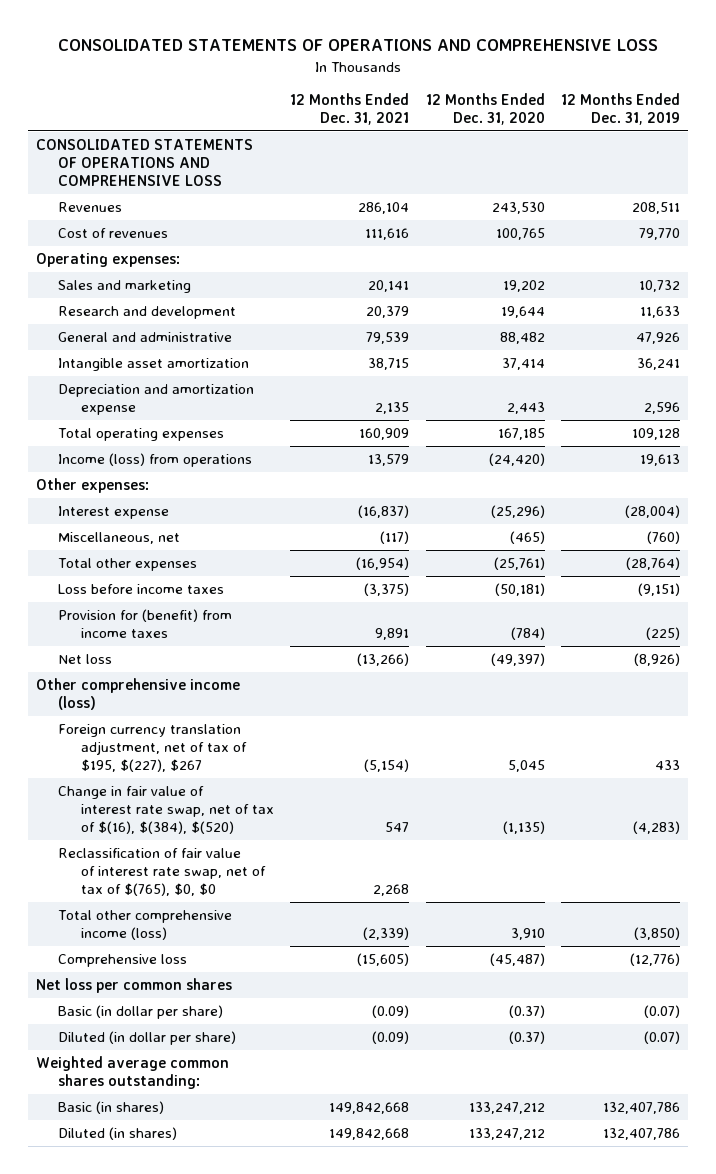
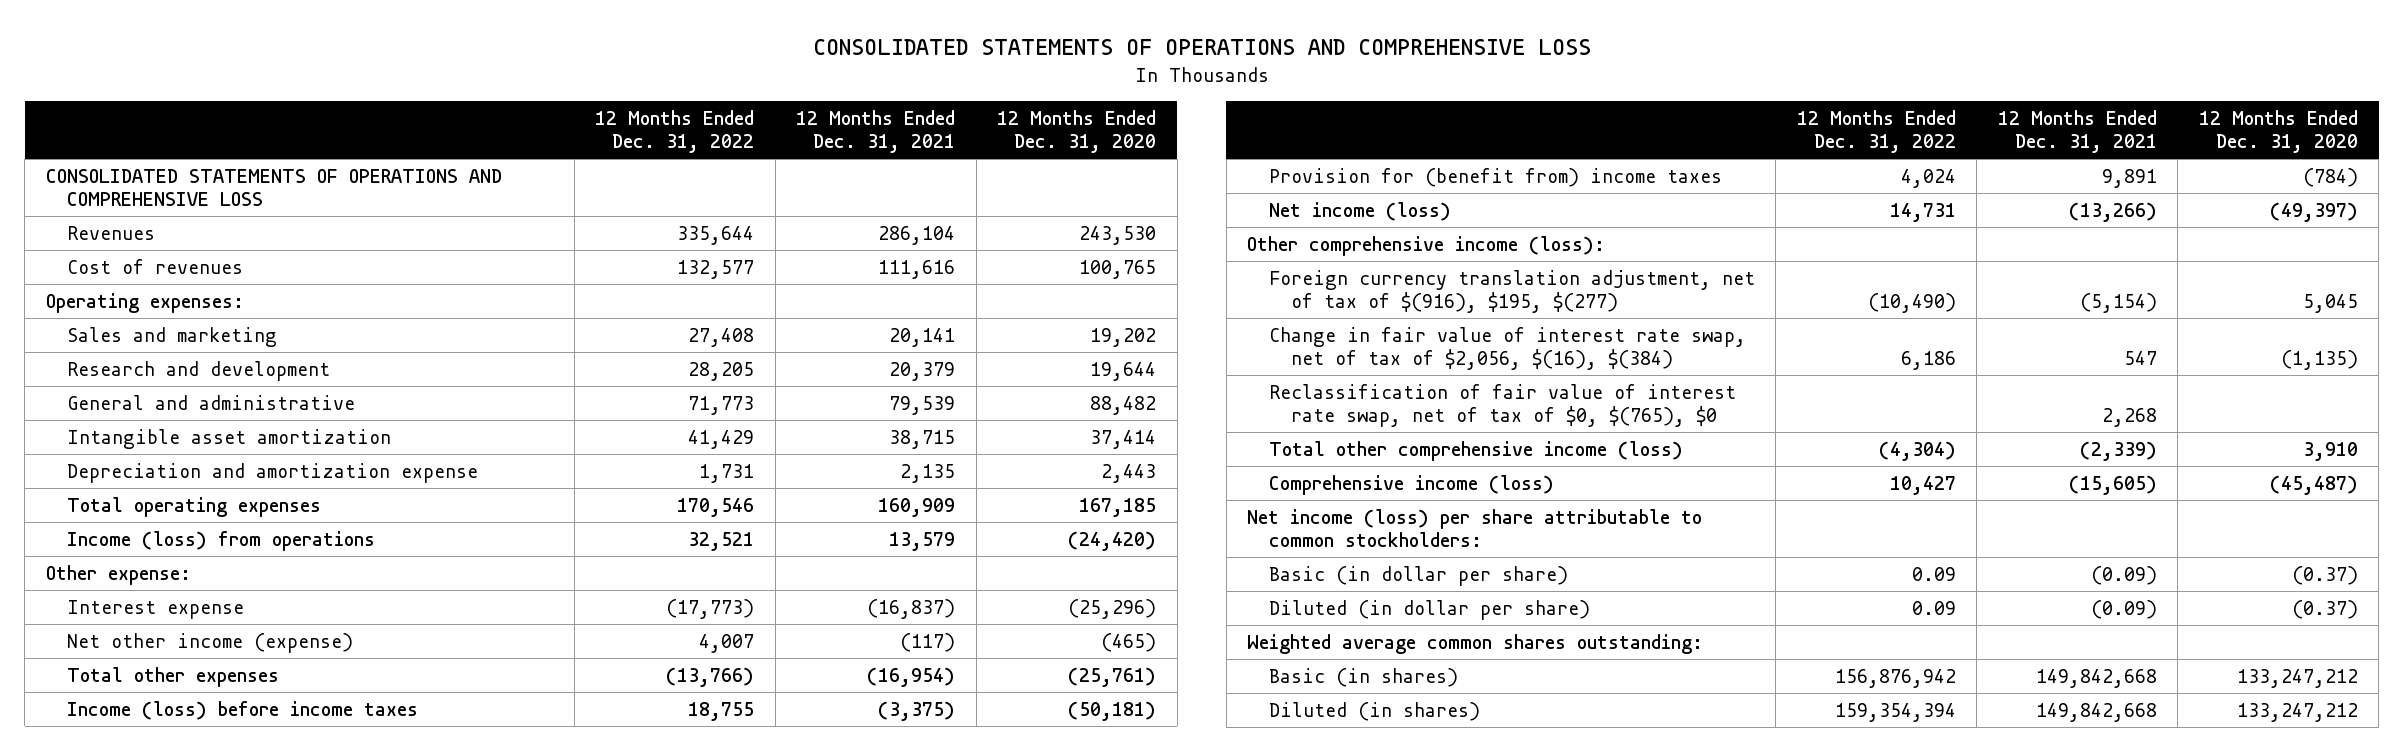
- | 12 Months Ended Dec. 31, 2021 | 12 Months Ended Dec. 31, 2020 | 12 Months Ended Dec. 31, 2019
+ | 12 Months Ended Dec. 31, 2022 | 12 Months Ended Dec. 31, 2021 | 12 Months Ended Dec. 31, 2020
- Other expenses:
+ Other expense:
- Miscellaneous, net | (117) | (465) | (760)
+ Net other income (expense) | 4,007 | (117) | (465)
- Loss before income taxes | (3,375) | (50,181) | (9,151)
- Provision for (benefit) from income taxes | 9,891 | (784) | (225)
- Net loss | (13,266) | (49,397) | (8,926)
- Other comprehensive income (loss)
- Foreign currency translation adjustment, net of tax of $195, $(227), $267 | (5,154) | 5,045 | 433
- Change in fair value of interest rate swap, net of tax of $(16), $(384), $(520) | 547 | (1,135) | (4,283)
- Reclassification of fair value of interest rate swap, net of tax of $(765), $0, $0 | 2,268 | |
+ Income (loss) before income taxes | 18,755 | (3,375) | (50,181)
+ Provision for (benefit from) income taxes | 4,024 | 9,891 | (784)
+ Net income (loss) | 14,731 | (13,266) | (49,397)
+ Other comprehensive income (loss):
+ Foreign currency translation adjustment, net of tax of $(916), $195, $(277) | (10,490) | (5,154) | 5,045
+ Change in fair value of interest rate swap, net of tax of $2,056, $(16), $(384) | 6,186 | 547 | (1,135)
+ Reclassification of fair value of interest rate swap, net of tax of $0, $(765), $0 | | 2,268 |
- Comprehensive loss | (15,605) | (45,487) | (12,776)
- Net loss per common shares
+ Comprehensive income (loss) | 10,427 | (15,605) | (45,487)
+ Net income (loss) per share attributable to common stockholders:

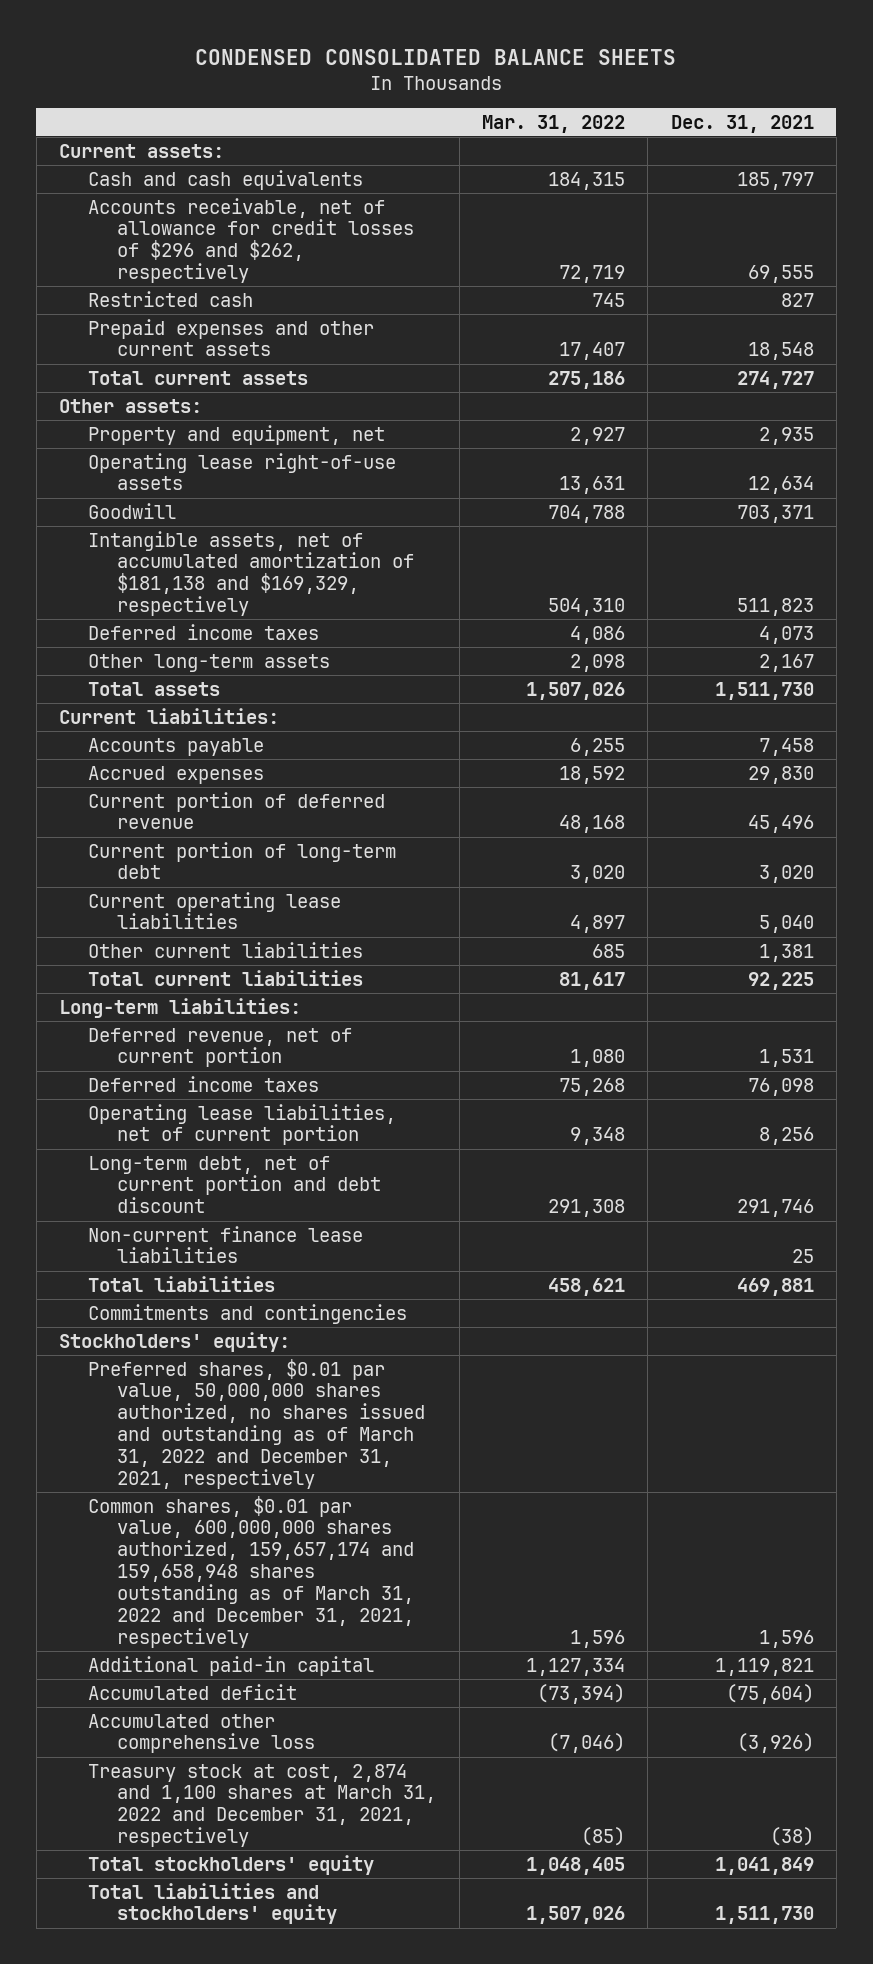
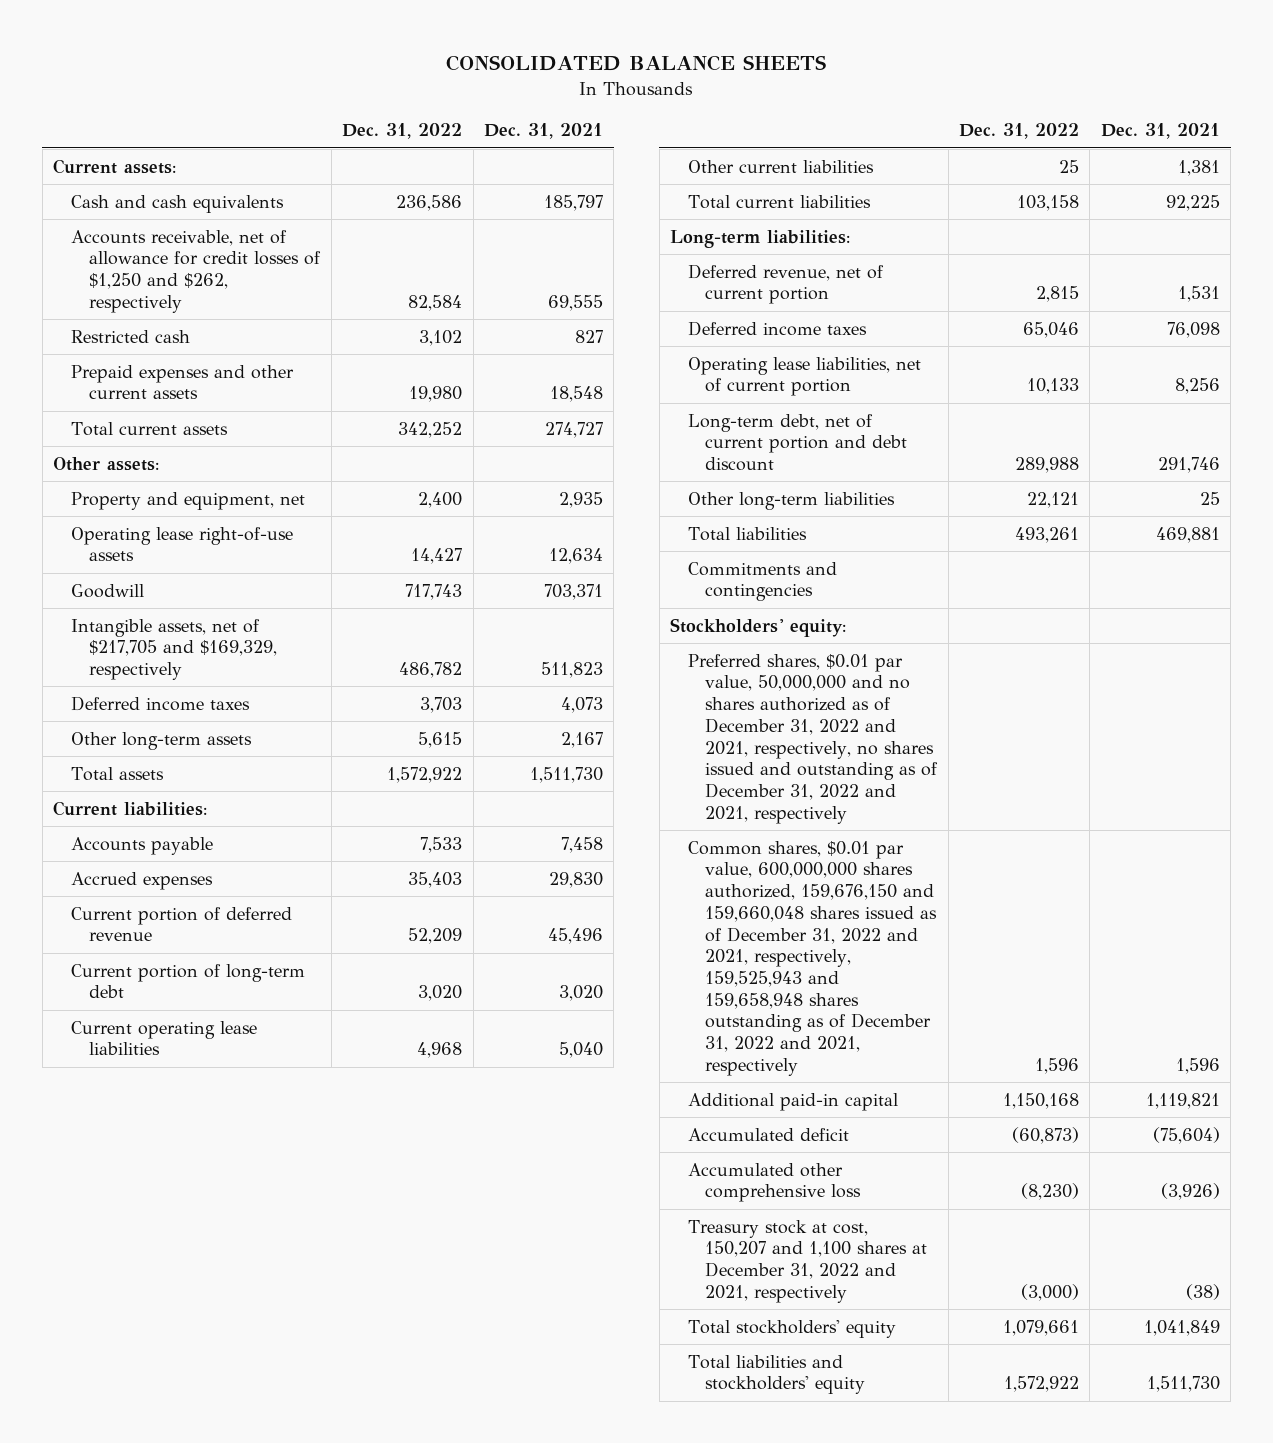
- CONDENSED CONSOLIDATED BALANCE SHEETS
+ CONSOLIDATED BALANCE SHEETS
- | Mar. 31, 2022 | Dec. 31, 2021
+ | Dec. 31, 2022 | Dec. 31, 2021
- Accounts receivable, net of allowance for credit losses of $296 and $262, respectively | 72,719 | 69,555
+ Accounts receivable, net of allowance for credit losses of $1,250 and $262, respectively | 82,584 | 69,555
- Intangible assets, net of accumulated amortization of $181,138 and $169,329, respectively | 504,310 | 511,823
+ Intangible assets, net of $217,705 and $169,329, respectively | 486,782 | 511,823
- Non-current finance lease liabilities | | 25
+ Other long-term liabilities | 22,121 | 25
- Preferred shares, $0.01 par value, 50,000,000 shares authorized, no shares issued and outstanding as of March 31, 2022 and December 31, 2021, respectively
- Common shares, $0.01 par value, 600,000,000 shares authorized, 159,657,174 and 159,658,948 shares outstanding as of March 31, 2022 and December 31, 2021, respectively | 1,596 | 1,596
+ Preferred shares, $0.01 par value, 50,000,000 and no shares authorized as of December 31, 2022 and 2021, respectively, no shares issued and outstanding as of December 31, 2022 and 2021, respectively
+ Common shares, $0.01 par value, 600,000,000 shares authorized, 159,676,150 and 159,660,048 shares issued as of December 31, 2022 and 2021, respectively, 159,525,943 and 159,658,948 shares outstanding as of December 31, 2022 and 2021, respectively | 1,596 | 1,596
- Treasury stock at cost, 2,874 and 1,100 shares at March 31, 2022 and December 31, 2021, respectively | (85) | (38)
+ Treasury stock at cost, 150,207 and 1,100 shares at December 31, 2022 and 2021, respectively | (3,000) | (38)

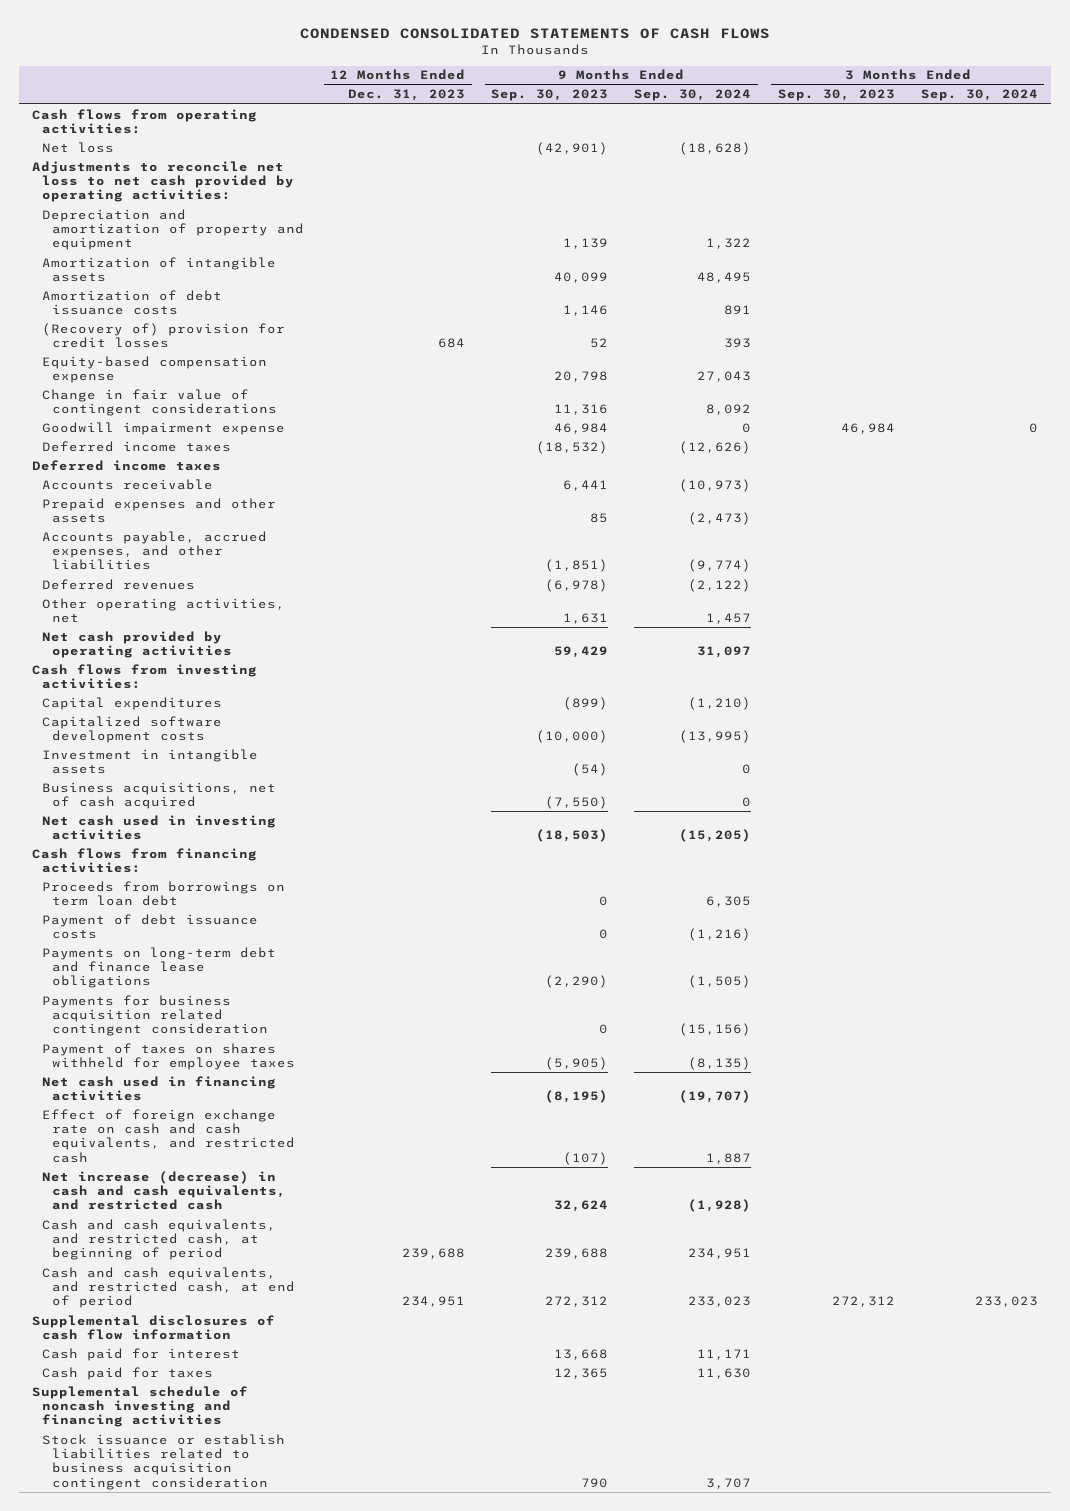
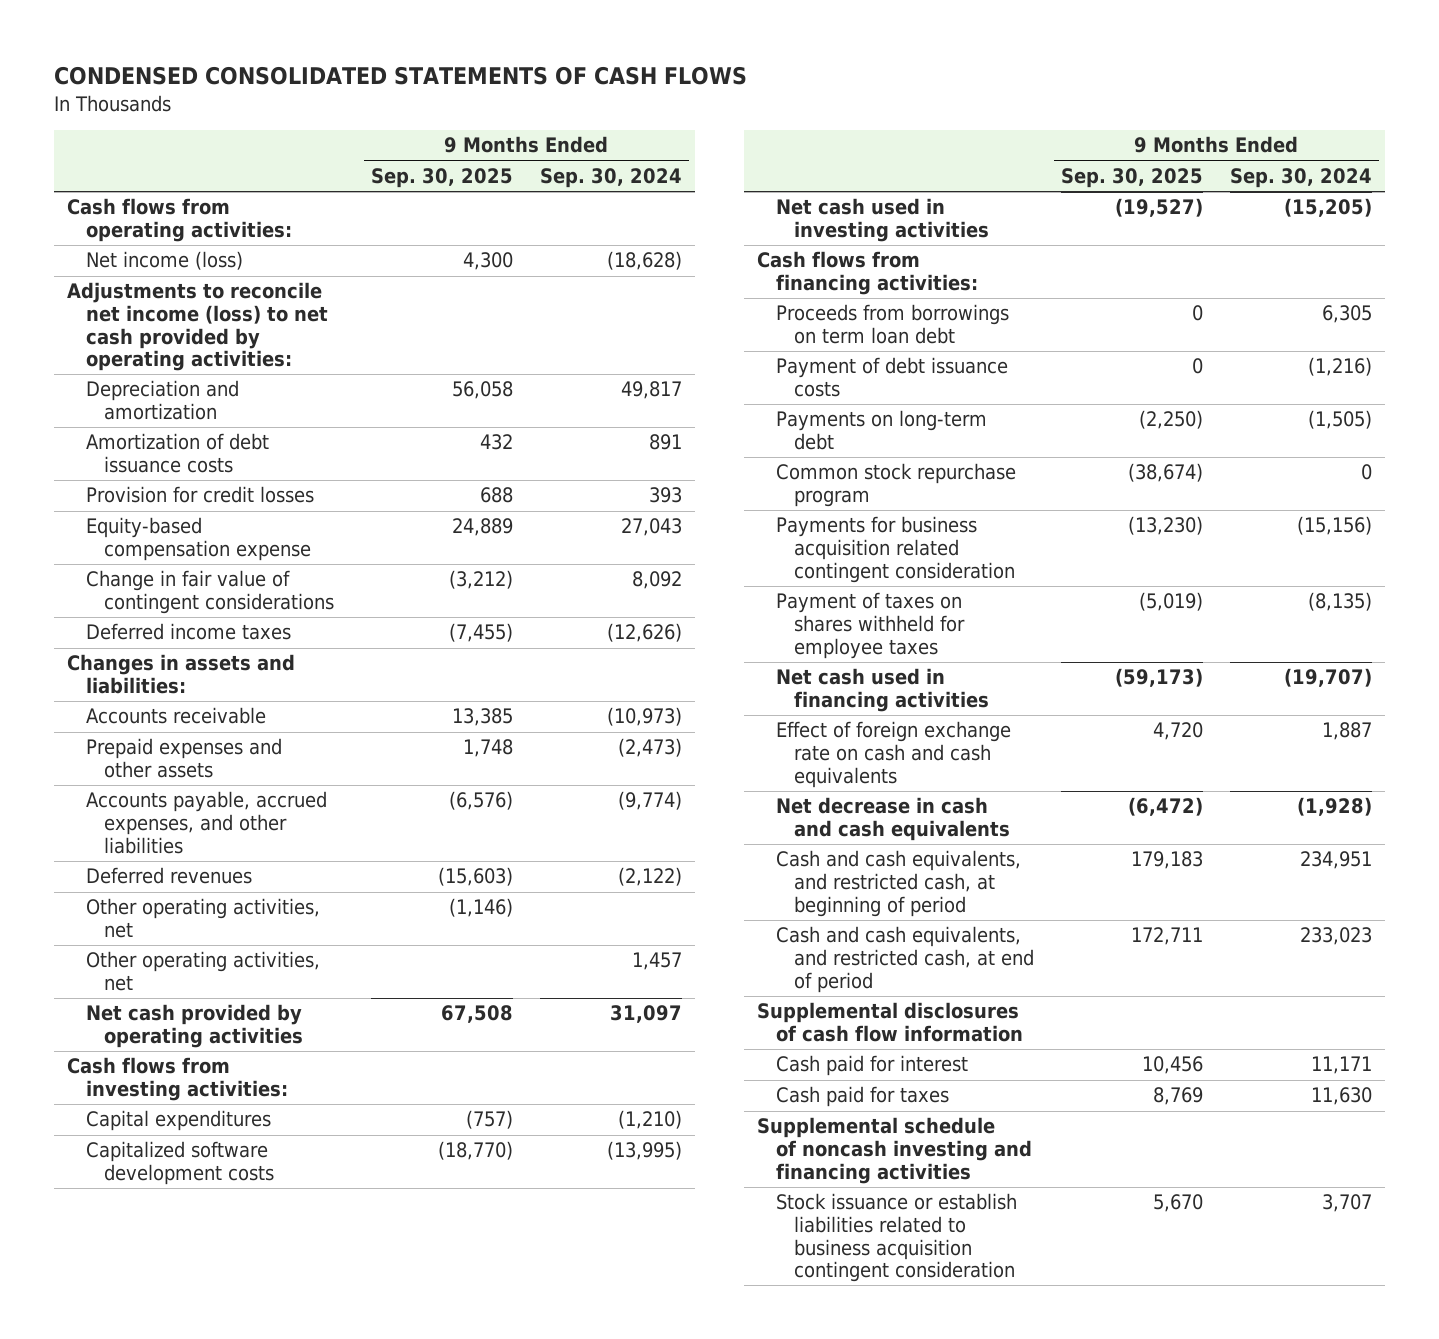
- | 12 Months Ended Dec. 31, 2023 | 9 Months Ended Sep. 30, 2023 | 9 Months Ended Sep. 30, 2024 | 3 Months Ended Sep. 30, 2023 | 3 Months Ended Sep. 30, 2024
+ | 9 Months Ended Sep. 30, 2025 | 9 Months Ended Sep. 30, 2024
- Net loss | | (42,901) | (18,628) | |
- Adjustments to reconcile net loss to net cash provided by operating activities:
- Depreciation and amortization of property and equipment | | 1,139 | 1,322 | |
- Amortization of intangible assets | | 40,099 | 48,495 | |
+ Net income (loss) | 4,300 | (18,628)
+ Adjustments to reconcile net income (loss) to net cash provided by operating activities:
+ Depreciation and amortization | 56,058 | 49,817
- (Recovery of) provision for credit losses | 684 | 52 | 393 | |
+ Provision for credit losses | 688 | 393
- Goodwill impairment expense | | 46,984 | 0 | 46,984 | 0
- Deferred income taxes
+ Changes in assets and liabilities:
+ Other operating activities, net | (1,146) |
- Investment in intangible assets | | (54) | 0 | |
- Business acquisitions, net of cash acquired | | (7,550) | 0 | |
- Payments on long-term debt and finance lease obligations | | (2,290) | (1,505) | |
+ Payments on long-term debt | (2,250) | (1,505)
+ Common stock repurchase program | (38,674) | 0
- Effect of foreign exchange rate on cash and cash equivalents, and restricted cash | | (107) | 1,887 | |
- Net increase (decrease) in cash and cash equivalents, and restricted cash | | 32,624 | (1,928) | |
+ Effect of foreign exchange rate on cash and cash equivalents | 4,720 | 1,887
+ Net decrease in cash and cash equivalents | (6,472) | (1,928)

